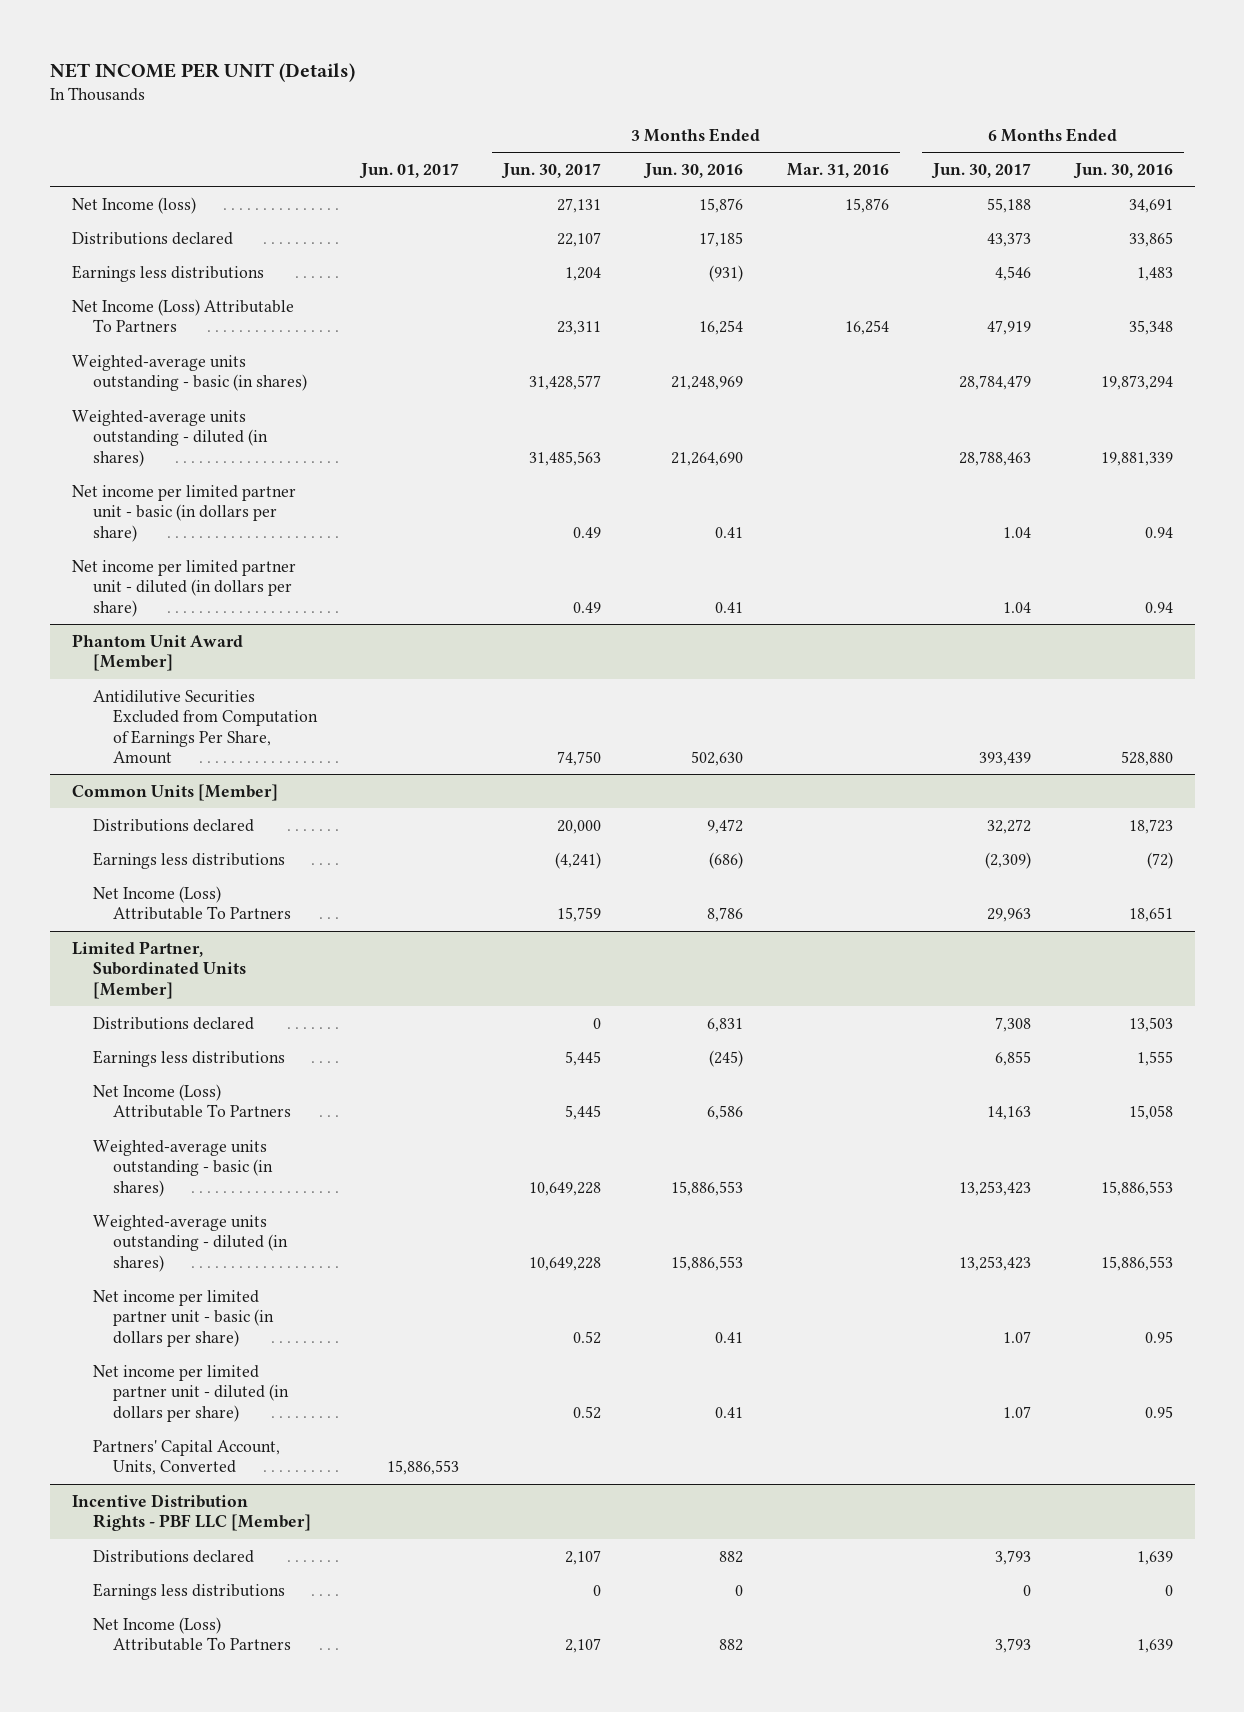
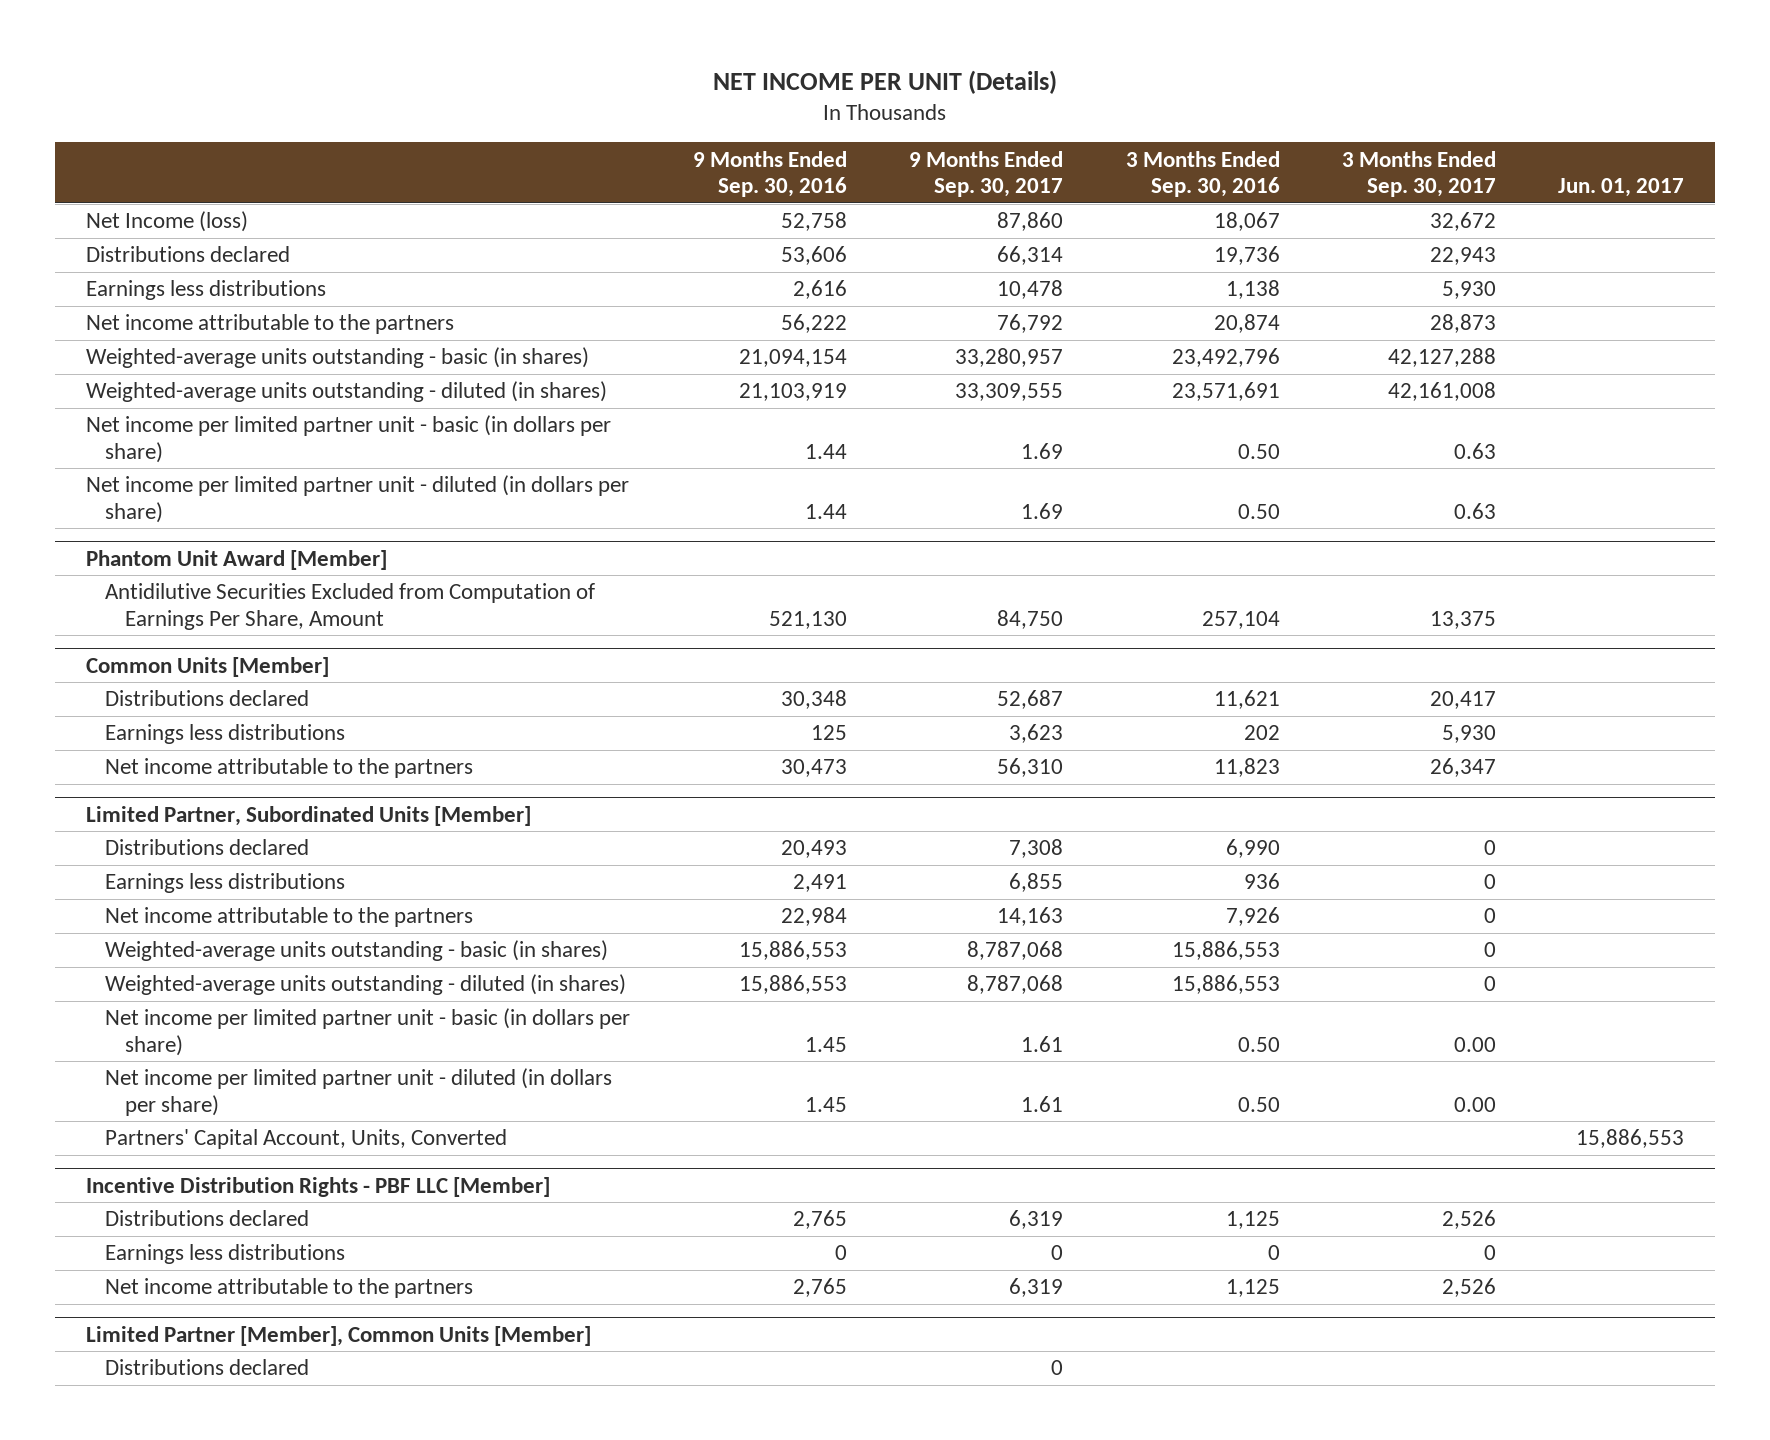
- | Jun. 01, 2017 | 3 Months Ended Jun. 30, 2017 | 3 Months Ended Jun. 30, 2016 | 3 Months Ended Mar. 31, 2016 | 6 Months Ended Jun. 30, 2017 | 6 Months Ended Jun. 30, 2016
+ | 9 Months Ended Sep. 30, 2016 | 9 Months Ended Sep. 30, 2017 | 3 Months Ended Sep. 30, 2016 | 3 Months Ended Sep. 30, 2017 | Jun. 01, 2017
- Net Income (Loss) Attributable To Partners | | 23,311 | 16,254 | 16,254 | 47,919 | 35,348
+ Net income attributable to the partners | 56,222 | 76,792 | 20,874 | 28,873 |
@ Common Units [Member]
- Net Income (Loss) Attributable To Partners | | 15,759 | 8,786 | | 29,963 | 18,651
+ Net income attributable to the partners | 30,473 | 56,310 | 11,823 | 26,347 |
@ Limited Partner, Subordinated Units [Member]
- Net Income (Loss) Attributable To Partners | | 5,445 | 6,586 | | 14,163 | 15,058
+ Net income attributable to the partners | 22,984 | 14,163 | 7,926 | 0 |
@ Incentive Distribution Rights - PBF LLC [Member]
- Net Income (Loss) Attributable To Partners | | 2,107 | 882 | | 3,793 | 1,639
+ Net income attributable to the partners | 2,765 | 6,319 | 1,125 | 2,526 |
+ Limited Partner [Member], Common Units [Member]
+ Distributions declared | | 0 | | |

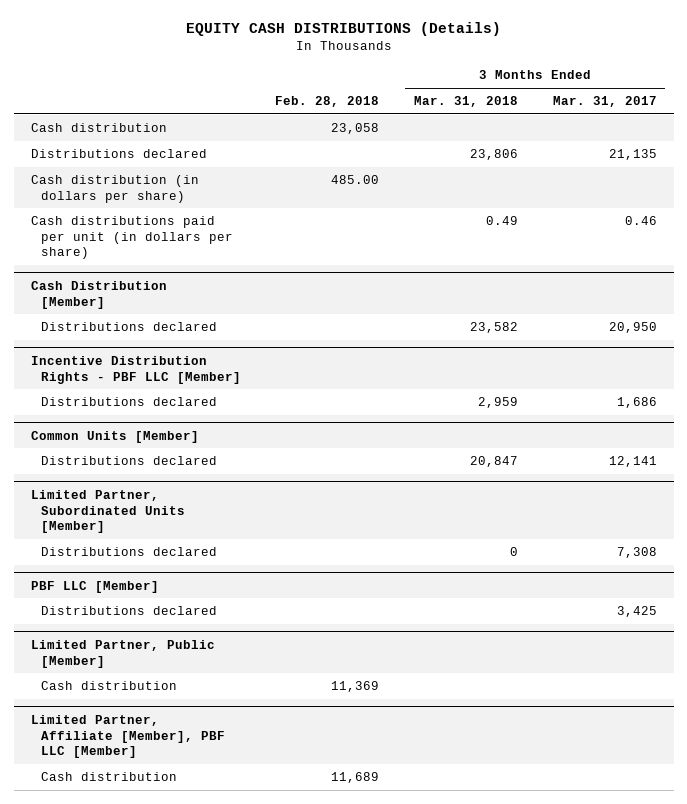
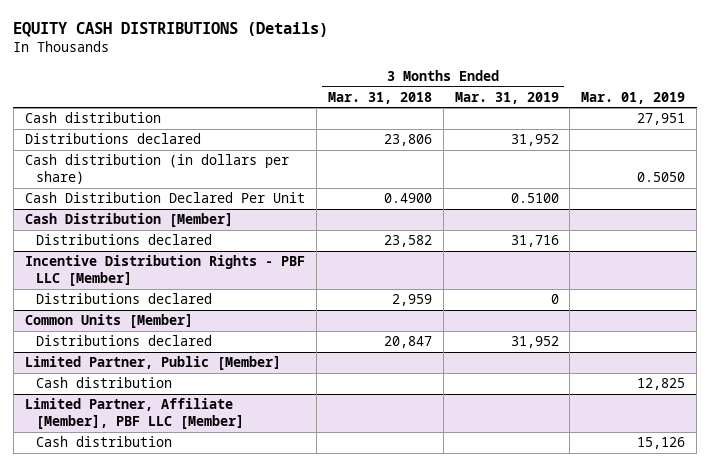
- | Feb. 28, 2018 | 3 Months Ended Mar. 31, 2018 | 3 Months Ended Mar. 31, 2017
+ | 3 Months Ended Mar. 31, 2018 | 3 Months Ended Mar. 31, 2019 | Mar. 01, 2019
- Cash distributions paid per unit (in dollars per share) | | 0.49 | 0.46
+ Cash Distribution Declared Per Unit | 0.4900 | 0.5100 |
- Limited Partner, Subordinated Units [Member]
- Distributions declared | | 0 | 7,308
- PBF LLC [Member]
- Distributions declared | | | 3,425

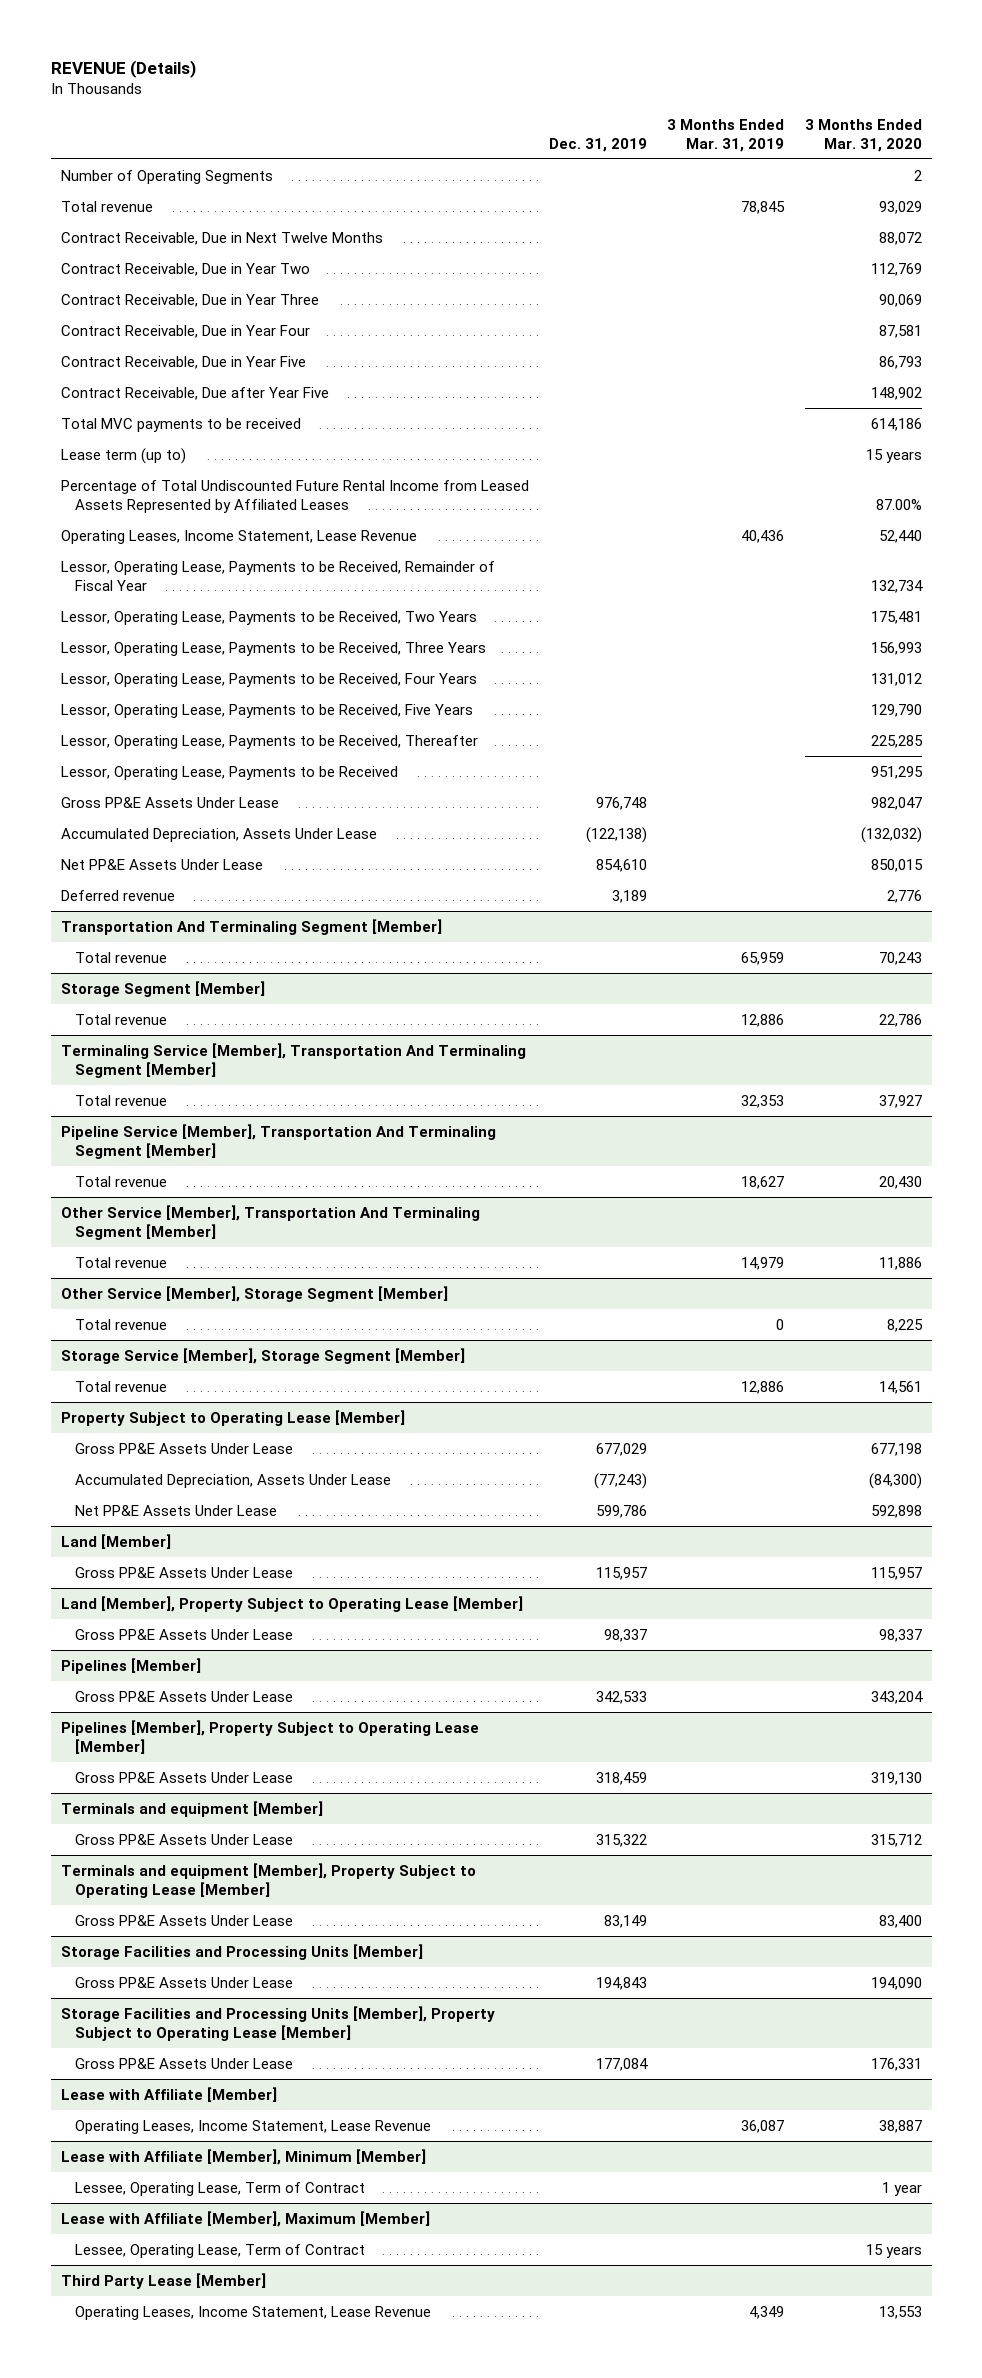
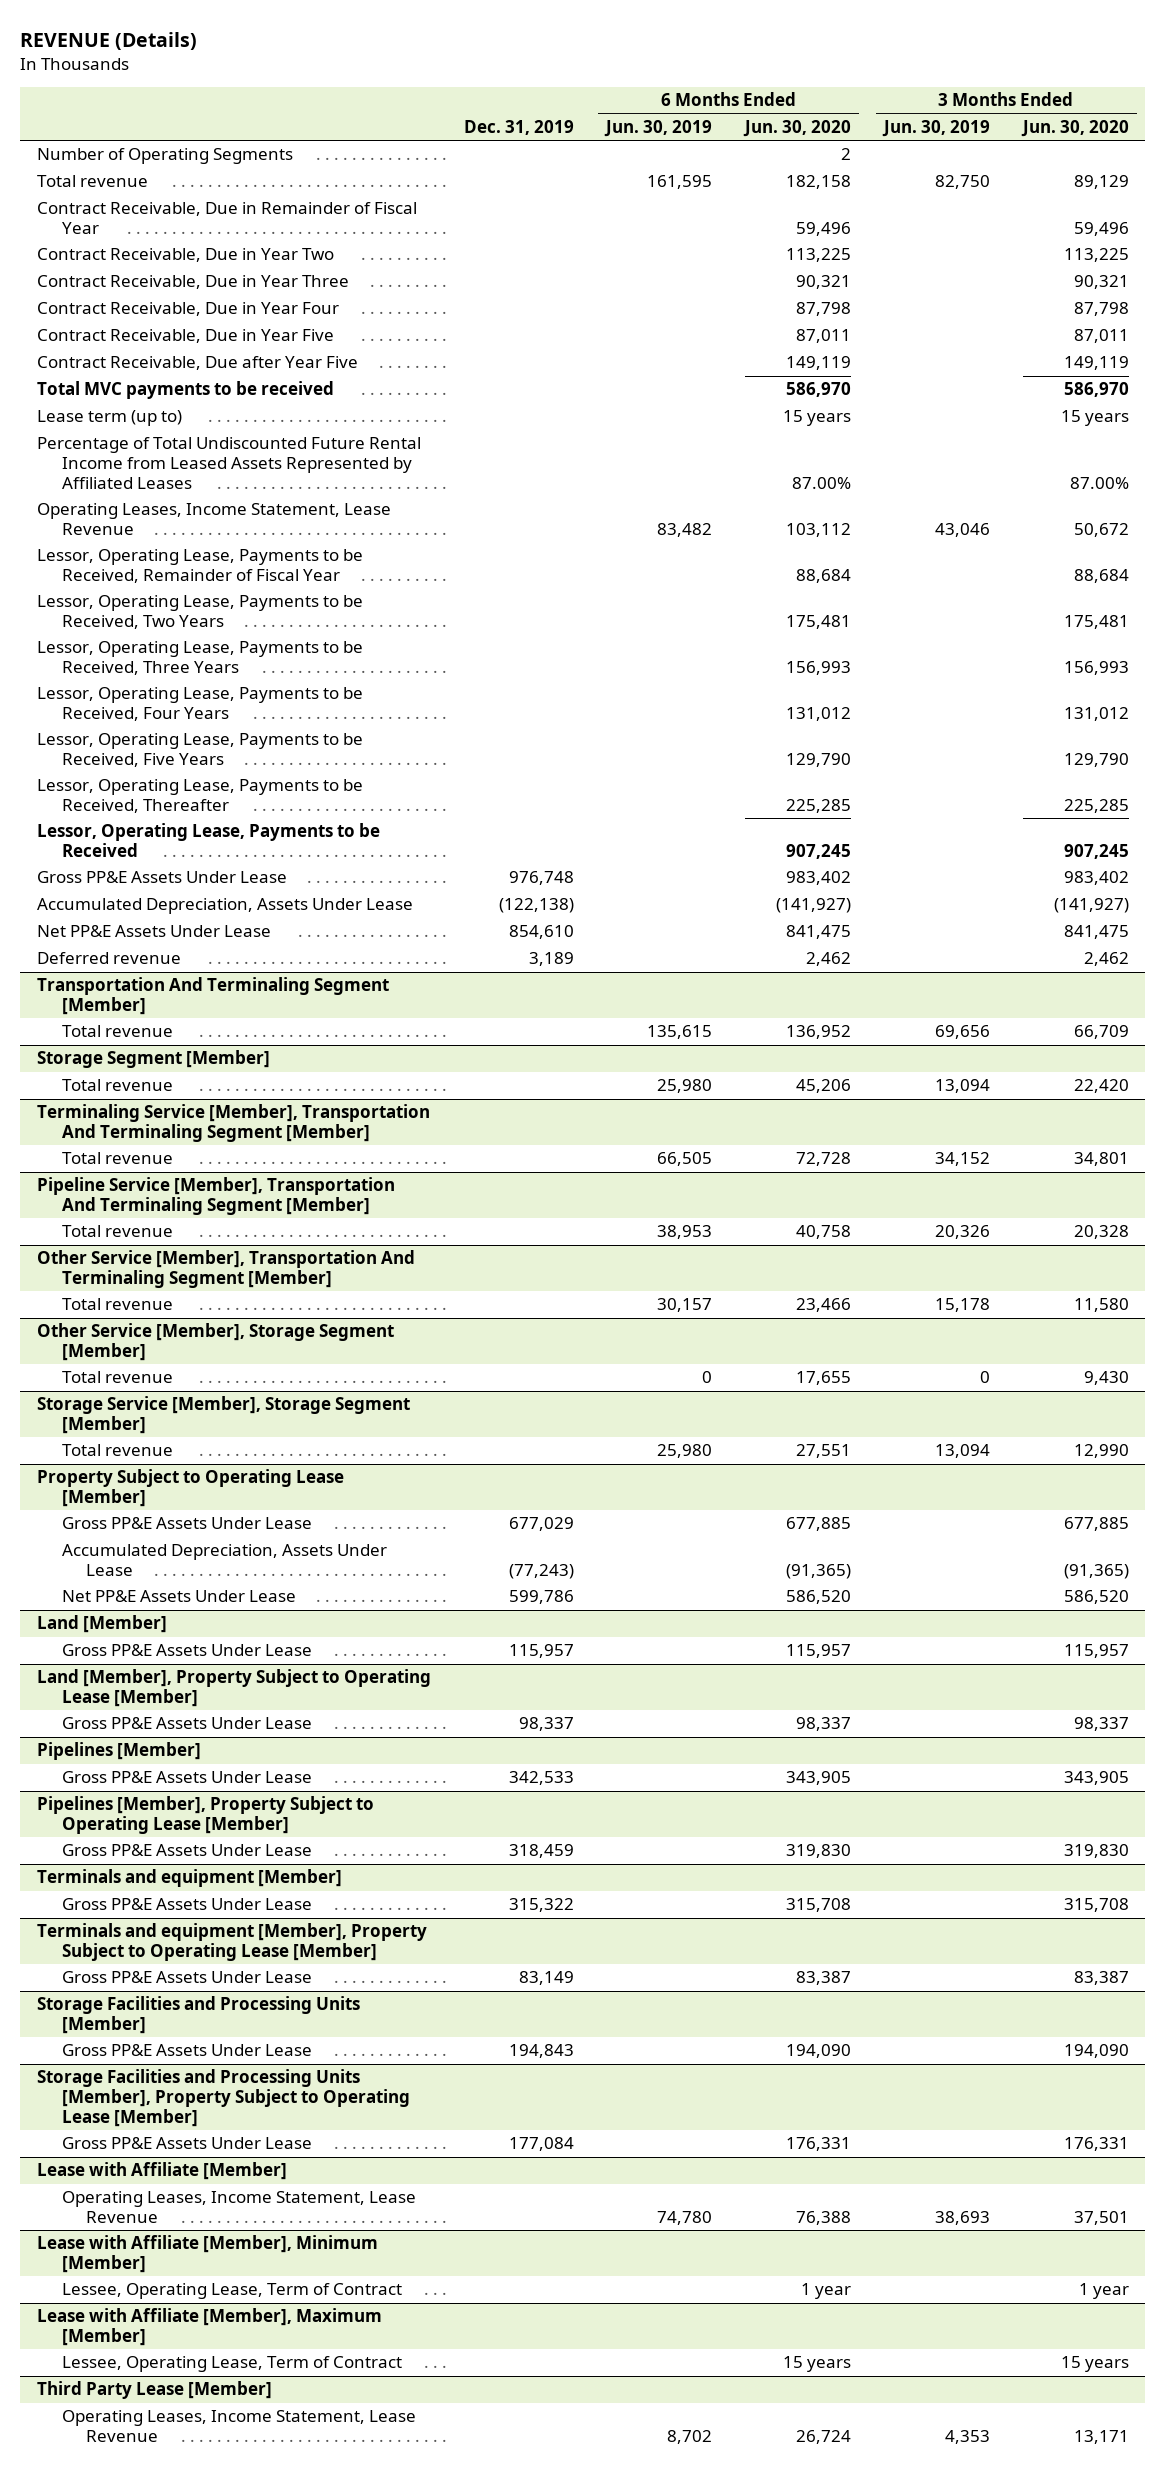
- | Dec. 31, 2019 | 3 Months Ended Mar. 31, 2019 | 3 Months Ended Mar. 31, 2020
+ | Dec. 31, 2019 | 6 Months Ended Jun. 30, 2019 | 6 Months Ended Jun. 30, 2020 | 3 Months Ended Jun. 30, 2019 | 3 Months Ended Jun. 30, 2020
- Contract Receivable, Due in Next Twelve Months | | | 88,072
+ Contract Receivable, Due in Remainder of Fiscal Year | | | 59,496 | | 59,496

